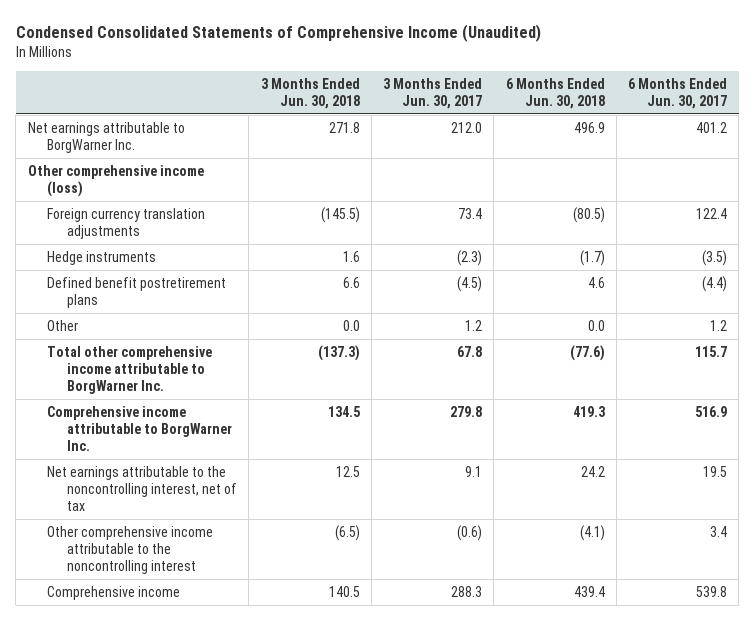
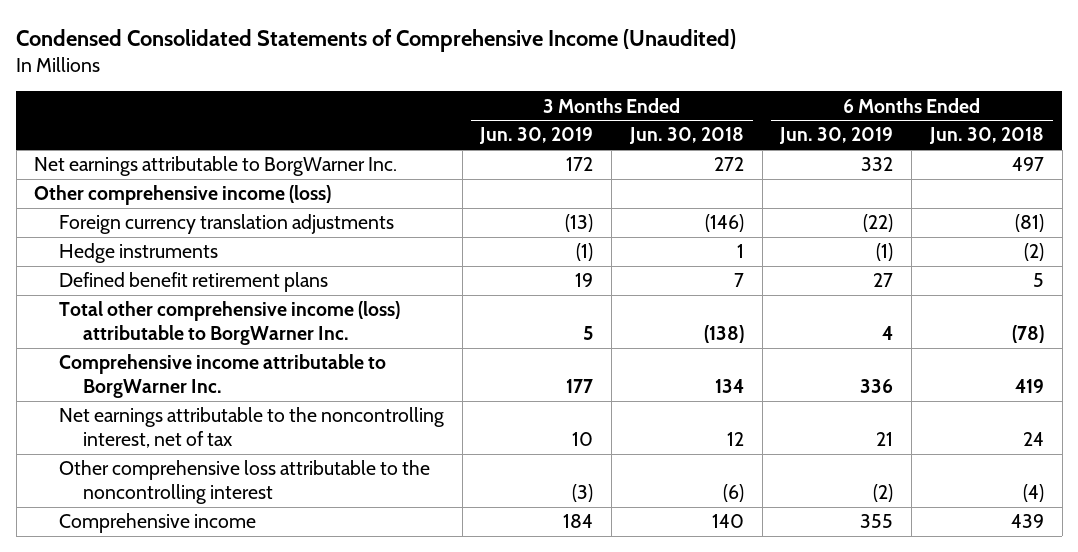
- | 3 Months Ended Jun. 30, 2018 | 3 Months Ended Jun. 30, 2017 | 6 Months Ended Jun. 30, 2018 | 6 Months Ended Jun. 30, 2017
+ | 3 Months Ended Jun. 30, 2019 | 3 Months Ended Jun. 30, 2018 | 6 Months Ended Jun. 30, 2019 | 6 Months Ended Jun. 30, 2018
- Net earnings attributable to BorgWarner Inc. | 271.8 | 212.0 | 496.9 | 401.2
+ Net earnings attributable to BorgWarner Inc. | 172 | 272 | 332 | 497
- Foreign currency translation adjustments | (145.5) | 73.4 | (80.5) | 122.4
- Hedge instruments | 1.6 | (2.3) | (1.7) | (3.5)
- Defined benefit postretirement plans | 6.6 | (4.5) | 4.6 | (4.4)
- Other | 0.0 | 1.2 | 0.0 | 1.2
- Total other comprehensive income attributable to BorgWarner Inc. | (137.3) | 67.8 | (77.6) | 115.7
- Comprehensive income attributable to BorgWarner Inc. | 134.5 | 279.8 | 419.3 | 516.9
- Net earnings attributable to the noncontrolling interest, net of tax | 12.5 | 9.1 | 24.2 | 19.5
- Other comprehensive income attributable to the noncontrolling interest | (6.5) | (0.6) | (4.1) | 3.4
- Comprehensive income | 140.5 | 288.3 | 439.4 | 539.8
+ Foreign currency translation adjustments | (13) | (146) | (22) | (81)
+ Hedge instruments | (1) | 1 | (1) | (2)
+ Defined benefit retirement plans | 19 | 7 | 27 | 5
+ Total other comprehensive income (loss) attributable to BorgWarner Inc. | 5 | (138) | 4 | (78)
+ Comprehensive income attributable to BorgWarner Inc. | 177 | 134 | 336 | 419
+ Net earnings attributable to the noncontrolling interest, net of tax | 10 | 12 | 21 | 24
+ Other comprehensive loss attributable to the noncontrolling interest | (3) | (6) | (2) | (4)
+ Comprehensive income | 184 | 140 | 355 | 439

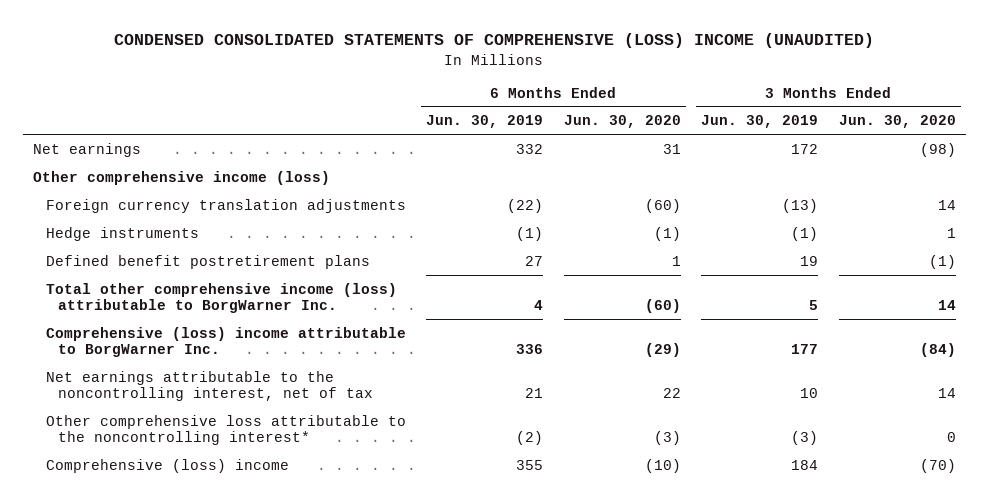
- Condensed Consolidated Statements of Comprehensive Income (Unaudited)
+ CONDENSED CONSOLIDATED STATEMENTS OF COMPREHENSIVE (LOSS) INCOME (UNAUDITED)
- | 3 Months Ended Jun. 30, 2019 | 3 Months Ended Jun. 30, 2018 | 6 Months Ended Jun. 30, 2019 | 6 Months Ended Jun. 30, 2018
+ | 6 Months Ended Jun. 30, 2019 | 6 Months Ended Jun. 30, 2020 | 3 Months Ended Jun. 30, 2019 | 3 Months Ended Jun. 30, 2020
- Net earnings attributable to BorgWarner Inc. | 172 | 272 | 332 | 497
+ Net earnings | 332 | 31 | 172 | (98)
- Defined benefit retirement plans | 19 | 7 | 27 | 5
+ Defined benefit postretirement plans | 27 | 1 | 19 | (1)
- Comprehensive income attributable to BorgWarner Inc. | 177 | 134 | 336 | 419
+ Comprehensive (loss) income attributable to BorgWarner Inc. | 336 | (29) | 177 | (84)
- Other comprehensive loss attributable to the noncontrolling interest | (3) | (6) | (2) | (4)
- Comprehensive income | 184 | 140 | 355 | 439
+ Other comprehensive loss attributable to the noncontrolling interest* | (2) | (3) | (3) | 0
+ Comprehensive (loss) income | 355 | (10) | 184 | (70)

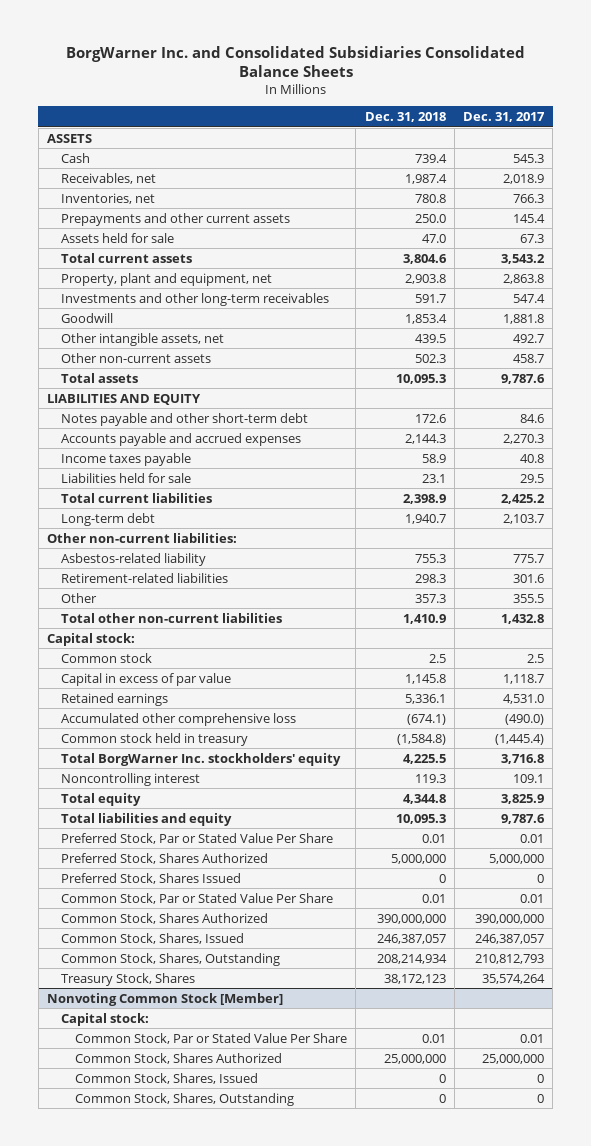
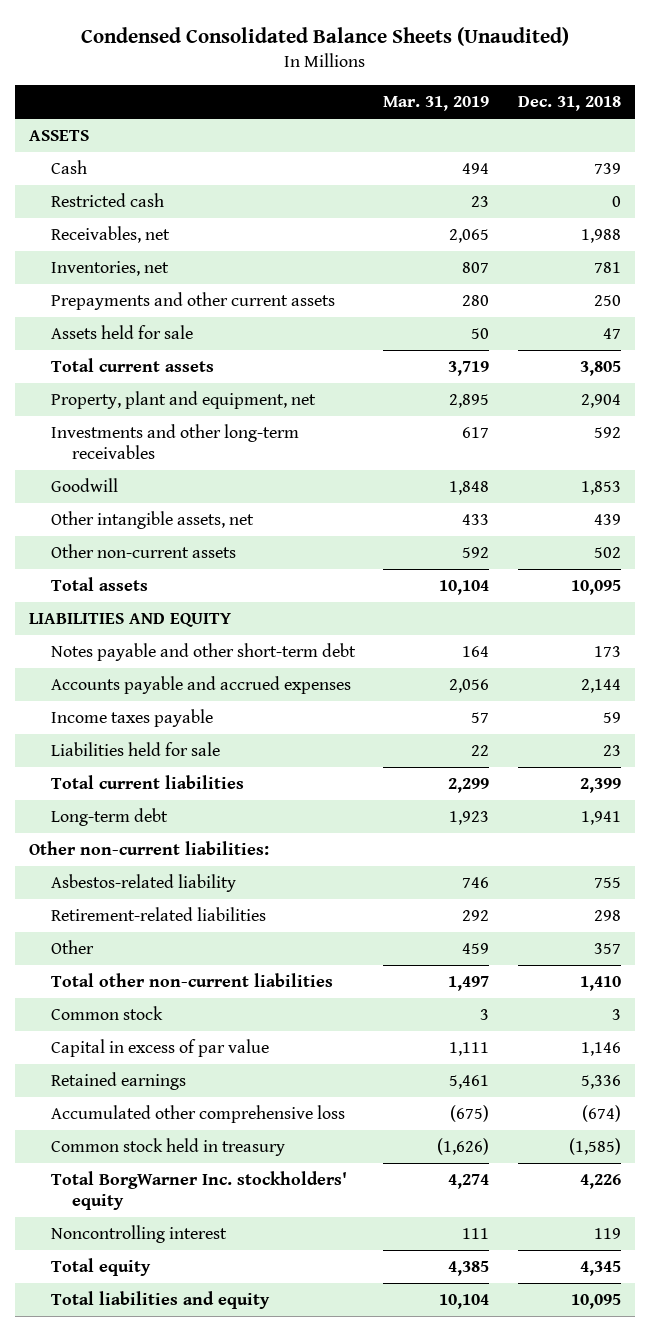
- BorgWarner Inc. and Consolidated Subsidiaries Consolidated Balance Sheets
+ Condensed Consolidated Balance Sheets (Unaudited)
- | Dec. 31, 2018 | Dec. 31, 2017
+ | Mar. 31, 2019 | Dec. 31, 2018
- Cash | 739.4 | 545.3
- Receivables, net | 1,987.4 | 2,018.9
- Inventories, net | 780.8 | 766.3
- Prepayments and other current assets | 250.0 | 145.4
- Assets held for sale | 47.0 | 67.3
- Total current assets | 3,804.6 | 3,543.2
- Property, plant and equipment, net | 2,903.8 | 2,863.8
- Investments and other long-term receivables | 591.7 | 547.4
- Goodwill | 1,853.4 | 1,881.8
- Other intangible assets, net | 439.5 | 492.7
- Other non-current assets | 502.3 | 458.7
- Total assets | 10,095.3 | 9,787.6
+ Cash | 494 | 739
+ Restricted cash | 23 | 0
+ Receivables, net | 2,065 | 1,988
+ Inventories, net | 807 | 781
+ Prepayments and other current assets | 280 | 250
+ Assets held for sale | 50 | 47
+ Total current assets | 3,719 | 3,805
+ Property, plant and equipment, net | 2,895 | 2,904
+ Investments and other long-term receivables | 617 | 592
+ Goodwill | 1,848 | 1,853
+ Other intangible assets, net | 433 | 439
+ Other non-current assets | 592 | 502
+ Total assets | 10,104 | 10,095
- Notes payable and other short-term debt | 172.6 | 84.6
- Accounts payable and accrued expenses | 2,144.3 | 2,270.3
- Income taxes payable | 58.9 | 40.8
- Liabilities held for sale | 23.1 | 29.5
- Total current liabilities | 2,398.9 | 2,425.2
- Long-term debt | 1,940.7 | 2,103.7
+ Notes payable and other short-term debt | 164 | 173
+ Accounts payable and accrued expenses | 2,056 | 2,144
+ Income taxes payable | 57 | 59
+ Liabilities held for sale | 22 | 23
+ Total current liabilities | 2,299 | 2,399
+ Long-term debt | 1,923 | 1,941
- Asbestos-related liability | 755.3 | 775.7
- Retirement-related liabilities | 298.3 | 301.6
- Other | 357.3 | 355.5
- Total other non-current liabilities | 1,410.9 | 1,432.8
- Capital stock:
- Common stock | 2.5 | 2.5
- Capital in excess of par value | 1,145.8 | 1,118.7
- Retained earnings | 5,336.1 | 4,531.0
- Accumulated other comprehensive loss | (674.1) | (490.0)
- Common stock held in treasury | (1,584.8) | (1,445.4)
- Total BorgWarner Inc. stockholders' equity | 4,225.5 | 3,716.8
- Noncontrolling interest | 119.3 | 109.1
- Total equity | 4,344.8 | 3,825.9
- Total liabilities and equity | 10,095.3 | 9,787.6
- Preferred Stock, Par or Stated Value Per Share | 0.01 | 0.01
- Preferred Stock, Shares Authorized | 5,000,000 | 5,000,000
- Preferred Stock, Shares Issued | 0 | 0
- Common Stock, Par or Stated Value Per Share | 0.01 | 0.01
- Common Stock, Shares Authorized | 390,000,000 | 390,000,000
- Common Stock, Shares, Issued | 246,387,057 | 246,387,057
- Common Stock, Shares, Outstanding | 208,214,934 | 210,812,793
- Treasury Stock, Shares | 38,172,123 | 35,574,264
- Nonvoting Common Stock [Member]
- Capital stock:
- Common Stock, Par or Stated Value Per Share | 0.01 | 0.01
- Common Stock, Shares Authorized | 25,000,000 | 25,000,000
- Common Stock, Shares, Issued | 0 | 0
- Common Stock, Shares, Outstanding | 0 | 0
+ Asbestos-related liability | 746 | 755
+ Retirement-related liabilities | 292 | 298
+ Other | 459 | 357
+ Total other non-current liabilities | 1,497 | 1,410
+ Common stock | 3 | 3
+ Capital in excess of par value | 1,111 | 1,146
+ Retained earnings | 5,461 | 5,336
+ Accumulated other comprehensive loss | (675) | (674)
+ Common stock held in treasury | (1,626) | (1,585)
+ Total BorgWarner Inc. stockholders' equity | 4,274 | 4,226
+ Noncontrolling interest | 111 | 119
+ Total equity | 4,385 | 4,345
+ Total liabilities and equity | 10,104 | 10,095

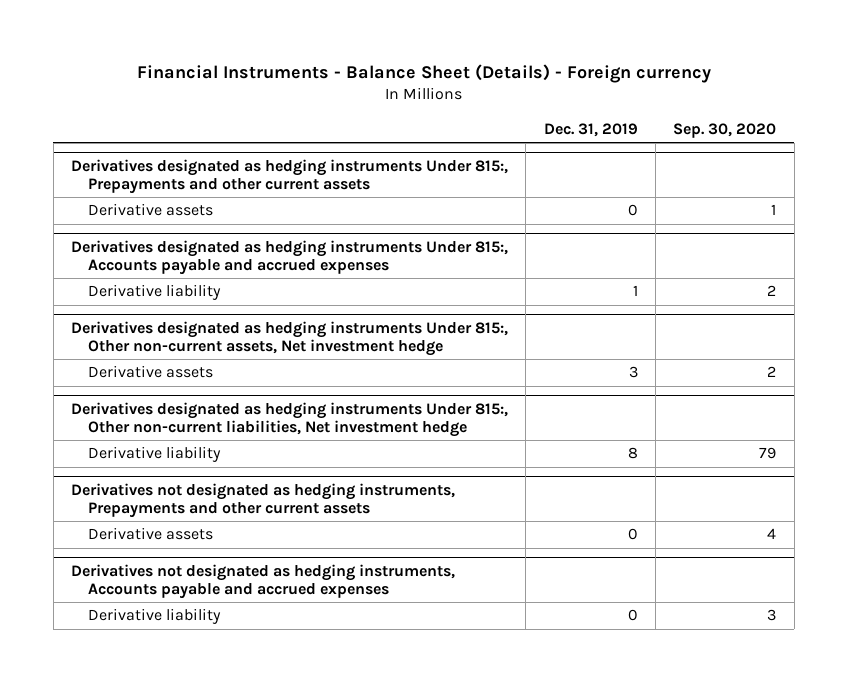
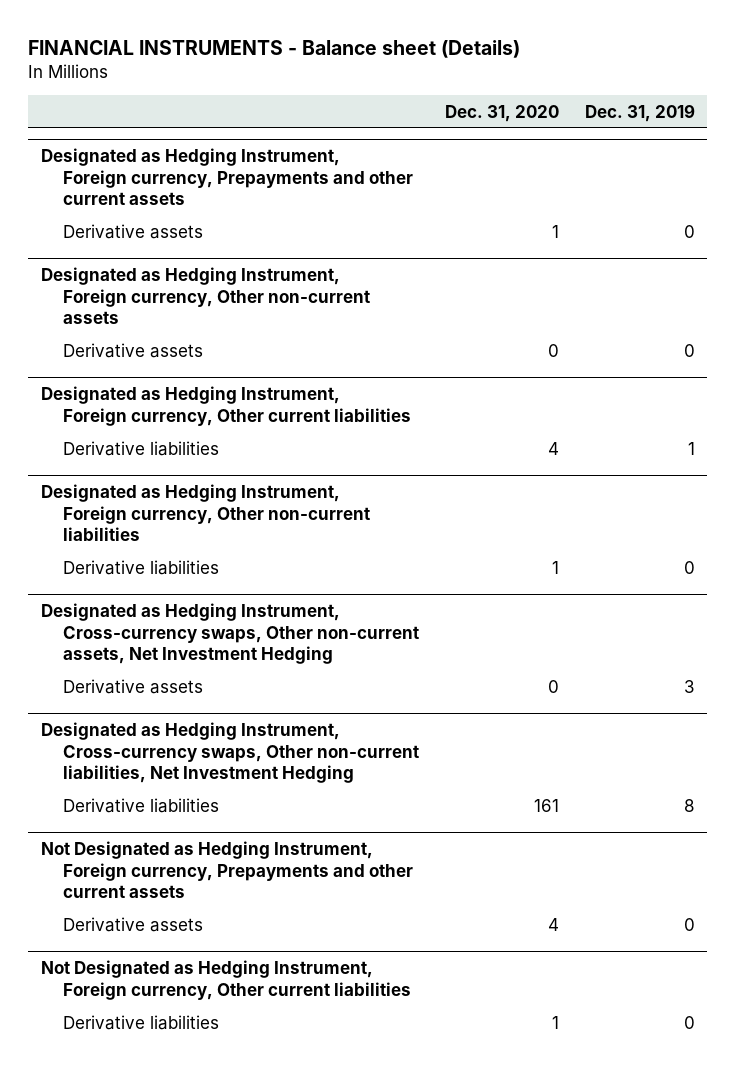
- Financial Instruments - Balance Sheet (Details) - Foreign currency
+ FINANCIAL INSTRUMENTS - Balance sheet (Details)
- | Dec. 31, 2019 | Sep. 30, 2020
+ | Dec. 31, 2020 | Dec. 31, 2019
- Derivatives designated as hedging instruments Under 815:, Prepayments and other current assets
+ Designated as Hedging Instrument, Foreign currency, Prepayments and other current assets
- Derivatives designated as hedging instruments Under 815:, Accounts payable and accrued expenses
- Derivative liability | 1 | 2
- Derivatives designated as hedging instruments Under 815:, Other non-current assets, Net investment hedge
+ Designated as Hedging Instrument, Foreign currency, Other non-current assets
+ Derivative assets | 0 | 0
+ Designated as Hedging Instrument, Foreign currency, Other current liabilities
+ Derivative liabilities | 4 | 1
+ Designated as Hedging Instrument, Foreign currency, Other non-current liabilities
+ Derivative liabilities | 1 | 0
+ Designated as Hedging Instrument, Cross-currency swaps, Other non-current assets, Net Investment Hedging
- Derivatives designated as hedging instruments Under 815:, Other non-current liabilities, Net investment hedge
- Derivative liability | 8 | 79
- Derivatives not designated as hedging instruments, Prepayments and other current assets
+ Designated as Hedging Instrument, Cross-currency swaps, Other non-current liabilities, Net Investment Hedging
+ Derivative liabilities | 161 | 8
+ Not Designated as Hedging Instrument, Foreign currency, Prepayments and other current assets
- Derivatives not designated as hedging instruments, Accounts payable and accrued expenses
- Derivative liability | 0 | 3
+ Not Designated as Hedging Instrument, Foreign currency, Other current liabilities
+ Derivative liabilities | 1 | 0

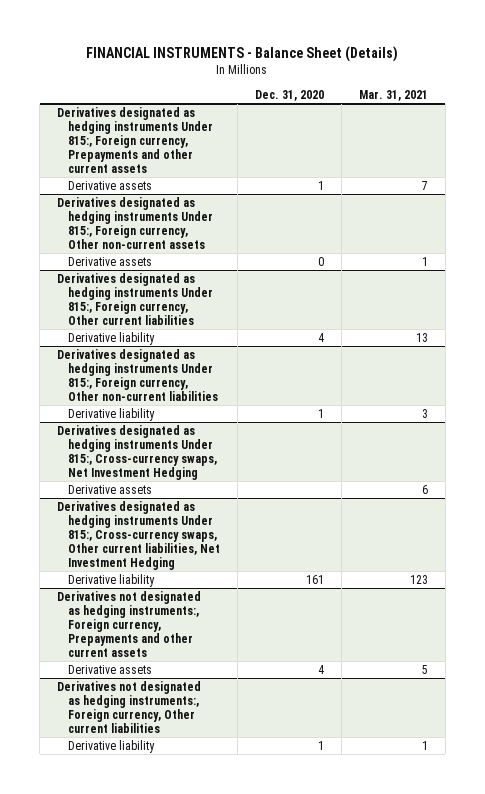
- FINANCIAL INSTRUMENTS - Balance sheet (Details)
+ FINANCIAL INSTRUMENTS - Balance Sheet (Details)
- | Dec. 31, 2020 | Dec. 31, 2019
+ | Dec. 31, 2020 | Mar. 31, 2021
- Designated as Hedging Instrument, Foreign currency, Prepayments and other current assets
+ Derivatives designated as hedging instruments Under 815:, Foreign currency, Prepayments and other current assets
- Designated as Hedging Instrument, Foreign currency, Other non-current assets
- Derivative assets | 0 | 0
- Designated as Hedging Instrument, Foreign currency, Other current liabilities
- Derivative liabilities | 4 | 1
- Designated as Hedging Instrument, Foreign currency, Other non-current liabilities
- Derivative liabilities | 1 | 0
- Designated as Hedging Instrument, Cross-currency swaps, Other non-current assets, Net Investment Hedging
+ Derivatives designated as hedging instruments Under 815:, Foreign currency, Other non-current assets
- Designated as Hedging Instrument, Cross-currency swaps, Other non-current liabilities, Net Investment Hedging
- Derivative liabilities | 161 | 8
- Not Designated as Hedging Instrument, Foreign currency, Prepayments and other current assets
+ Derivatives designated as hedging instruments Under 815:, Foreign currency, Other current liabilities
+ Derivative liability | 4 | 13
+ Derivatives designated as hedging instruments Under 815:, Foreign currency, Other non-current liabilities
+ Derivative liability | 1 | 3
+ Derivatives designated as hedging instruments Under 815:, Cross-currency swaps, Net Investment Hedging
+ Derivative assets | | 6
+ Derivatives designated as hedging instruments Under 815:, Cross-currency swaps, Other current liabilities, Net Investment Hedging
+ Derivative liability | 161 | 123
+ Derivatives not designated as hedging instruments:, Foreign currency, Prepayments and other current assets
- Not Designated as Hedging Instrument, Foreign currency, Other current liabilities
- Derivative liabilities | 1 | 0
+ Derivatives not designated as hedging instruments:, Foreign currency, Other current liabilities
+ Derivative liability | 1 | 1

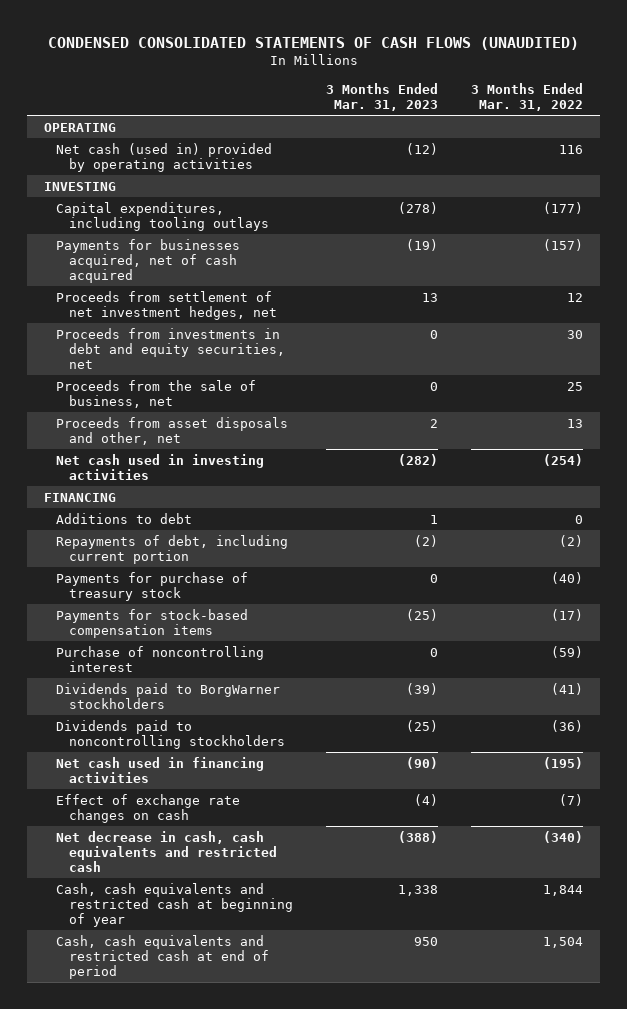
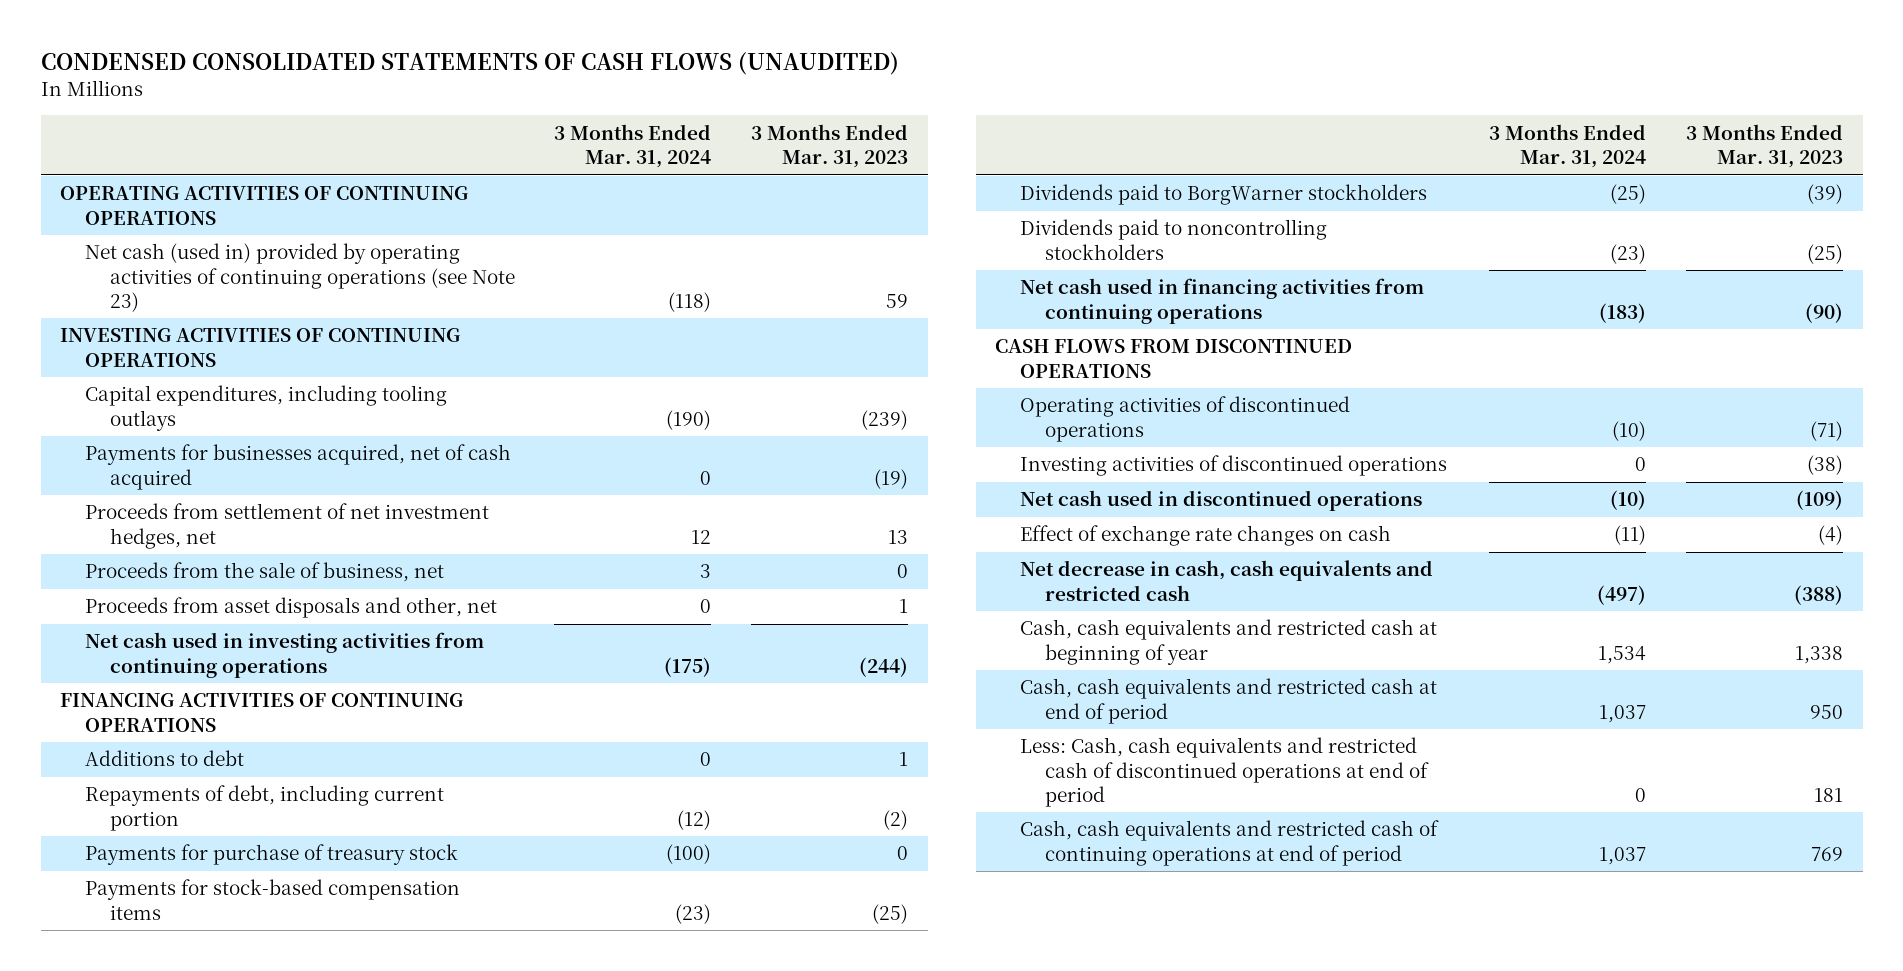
- | 3 Months Ended Mar. 31, 2023 | 3 Months Ended Mar. 31, 2022
+ | 3 Months Ended Mar. 31, 2024 | 3 Months Ended Mar. 31, 2023
- OPERATING
- Net cash (used in) provided by operating activities | (12) | 116
- INVESTING
- Capital expenditures, including tooling outlays | (278) | (177)
+ OPERATING ACTIVITIES OF CONTINUING OPERATIONS
+ Net cash (used in) provided by operating activities of continuing operations (see Note 23) | (118) | 59
+ INVESTING ACTIVITIES OF CONTINUING OPERATIONS
+ Capital expenditures, including tooling outlays | (190) | (239)
- Proceeds from investments in debt and equity securities, net | 0 | 30
- Proceeds from asset disposals and other, net | 2 | 13
- Net cash used in investing activities | (282) | (254)
- FINANCING
+ Proceeds from asset disposals and other, net | 0 | 1
+ Net cash used in investing activities from continuing operations | (175) | (244)
+ FINANCING ACTIVITIES OF CONTINUING OPERATIONS
- Purchase of noncontrolling interest | 0 | (59)
- Net cash used in financing activities | (90) | (195)
+ Net cash used in financing activities from continuing operations | (183) | (90)
+ CASH FLOWS FROM DISCONTINUED OPERATIONS
+ Operating activities of discontinued operations | (10) | (71)
+ Investing activities of discontinued operations | 0 | (38)
+ Net cash used in discontinued operations | (10) | (109)
+ Less: Cash, cash equivalents and restricted cash of discontinued operations at end of period | 0 | 181
+ Cash, cash equivalents and restricted cash of continuing operations at end of period | 1,037 | 769

